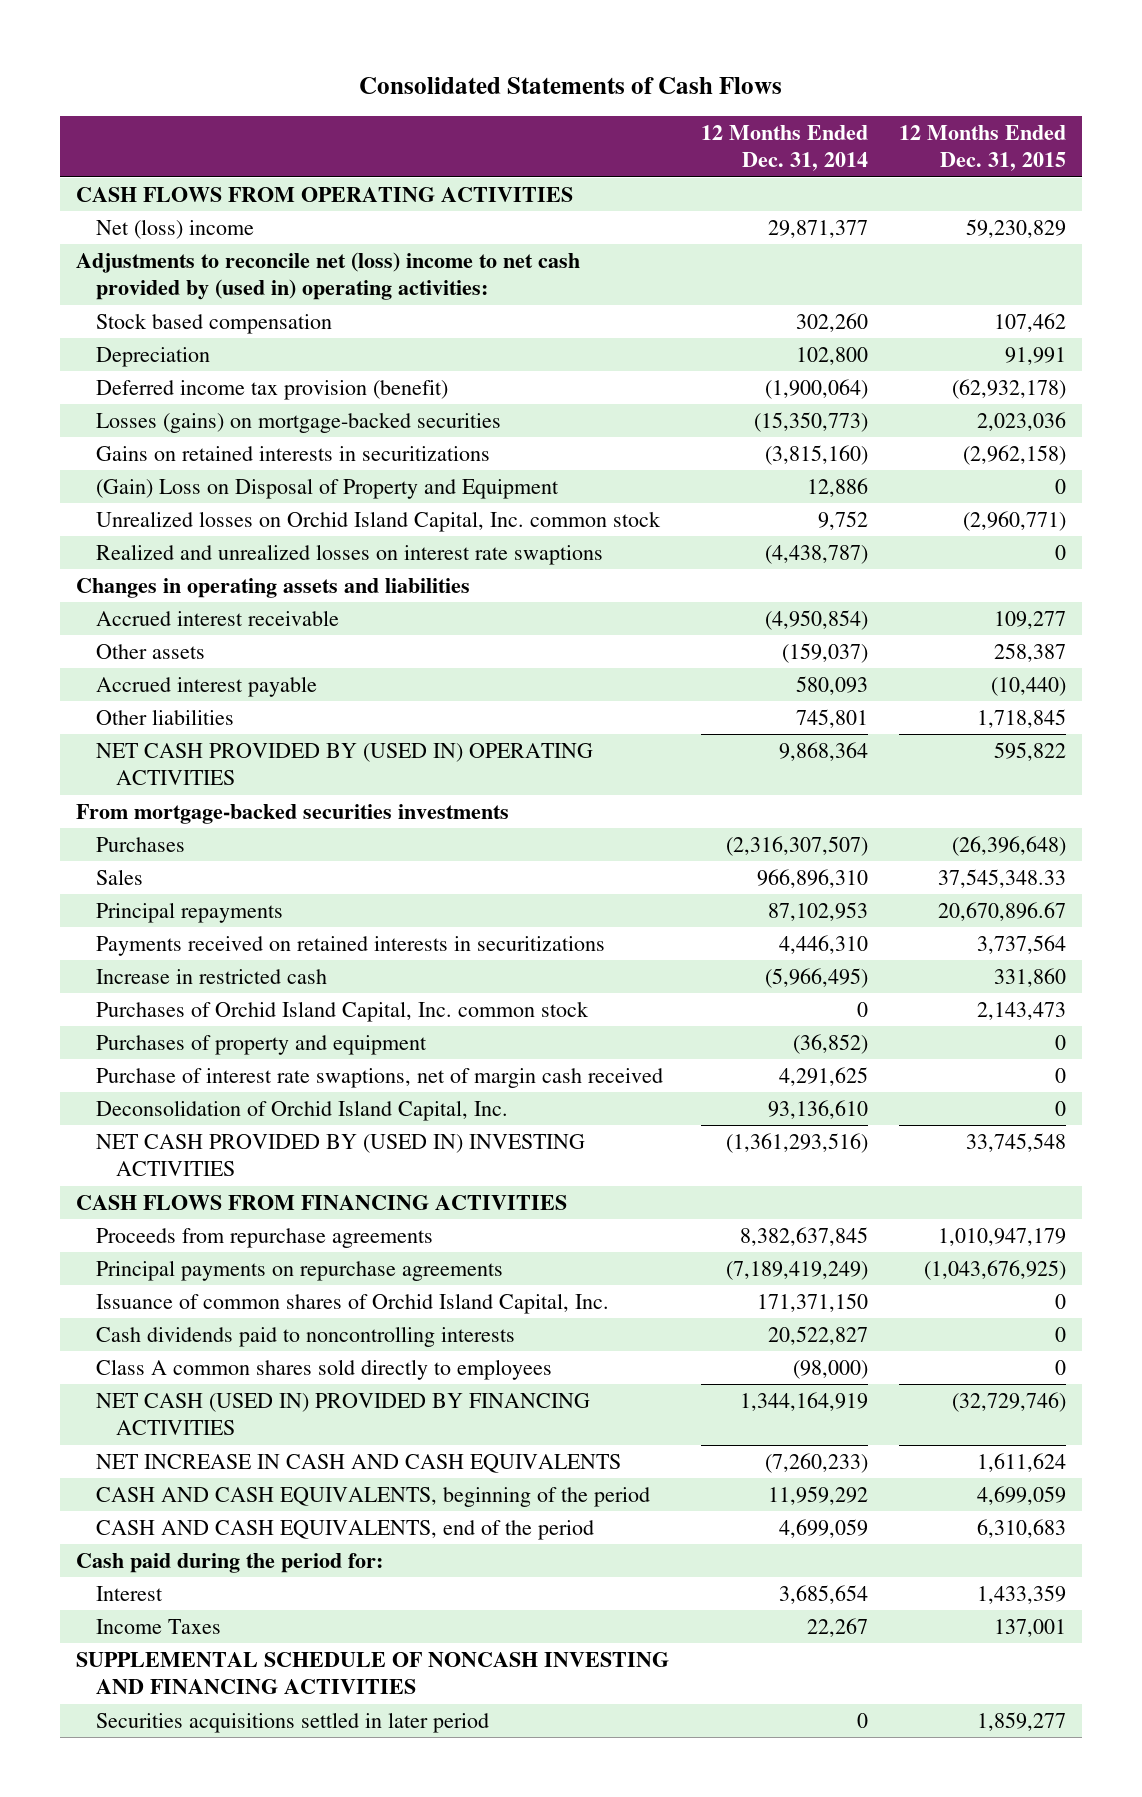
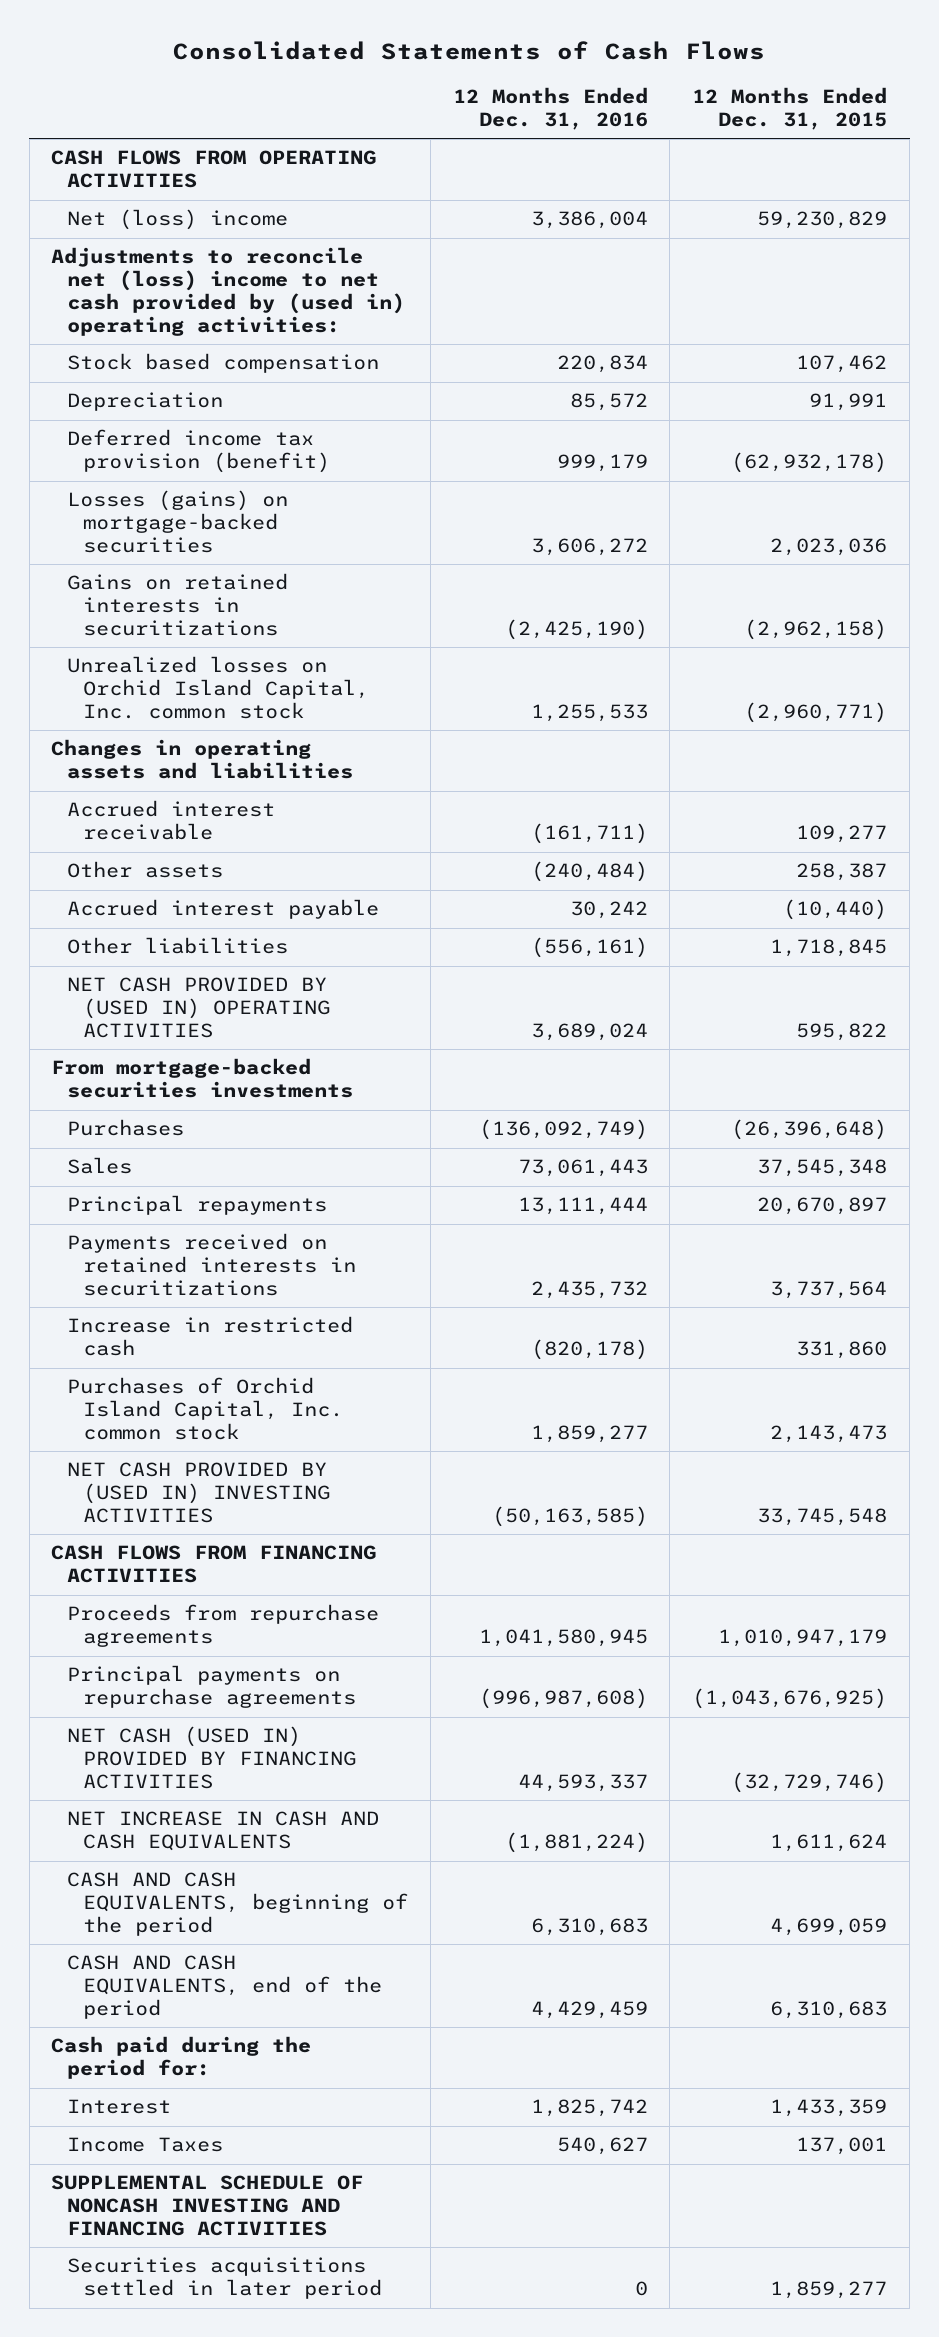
- | 12 Months Ended Dec. 31, 2014 | 12 Months Ended Dec. 31, 2015
+ | 12 Months Ended Dec. 31, 2016 | 12 Months Ended Dec. 31, 2015
- (Gain) Loss on Disposal of Property and Equipment | 12,886 | 0
- Realized and unrealized losses on interest rate swaptions | (4,438,787) | 0
- Sales | 966,896,310 | 37,545,348.33
- Principal repayments | 87,102,953 | 20,670,896.67
+ Sales | 73,061,443 | 37,545,348
+ Principal repayments | 13,111,444 | 20,670,897
- Purchases of property and equipment | (36,852) | 0
- Purchase of interest rate swaptions, net of margin cash received | 4,291,625 | 0
- Deconsolidation of Orchid Island Capital, Inc. | 93,136,610 | 0
- Issuance of common shares of Orchid Island Capital, Inc. | 171,371,150 | 0
- Cash dividends paid to noncontrolling interests | 20,522,827 | 0
- Class A common shares sold directly to employees | (98,000) | 0

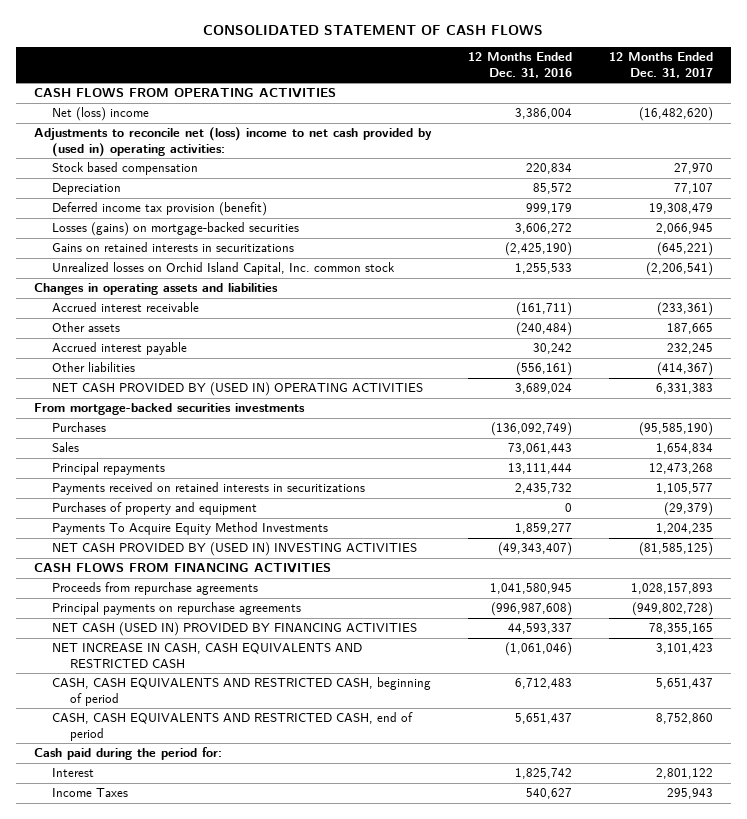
- Consolidated Statements of Cash Flows
+ CONSOLIDATED STATEMENT OF CASH FLOWS
- | 12 Months Ended Dec. 31, 2016 | 12 Months Ended Dec. 31, 2015
+ | 12 Months Ended Dec. 31, 2016 | 12 Months Ended Dec. 31, 2017
- Increase in restricted cash | (820,178) | 331,860
- Purchases of Orchid Island Capital, Inc. common stock | 1,859,277 | 2,143,473
- NET CASH PROVIDED BY (USED IN) INVESTING ACTIVITIES | (50,163,585) | 33,745,548
+ Purchases of property and equipment | 0 | (29,379)
+ Payments To Acquire Equity Method Investments | 1,859,277 | 1,204,235
+ NET CASH PROVIDED BY (USED IN) INVESTING ACTIVITIES | (49,343,407) | (81,585,125)
- NET INCREASE IN CASH AND CASH EQUIVALENTS | (1,881,224) | 1,611,624
- CASH AND CASH EQUIVALENTS, beginning of the period | 6,310,683 | 4,699,059
- CASH AND CASH EQUIVALENTS, end of the period | 4,429,459 | 6,310,683
+ NET INCREASE IN CASH, CASH EQUIVALENTS AND RESTRICTED CASH | (1,061,046) | 3,101,423
+ CASH, CASH EQUIVALENTS AND RESTRICTED CASH, beginning of period | 6,712,483 | 5,651,437
+ CASH, CASH EQUIVALENTS AND RESTRICTED CASH, end of period | 5,651,437 | 8,752,860
- SUPPLEMENTAL SCHEDULE OF NONCASH INVESTING AND FINANCING ACTIVITIES
- Securities acquisitions settled in later period | 0 | 1,859,277

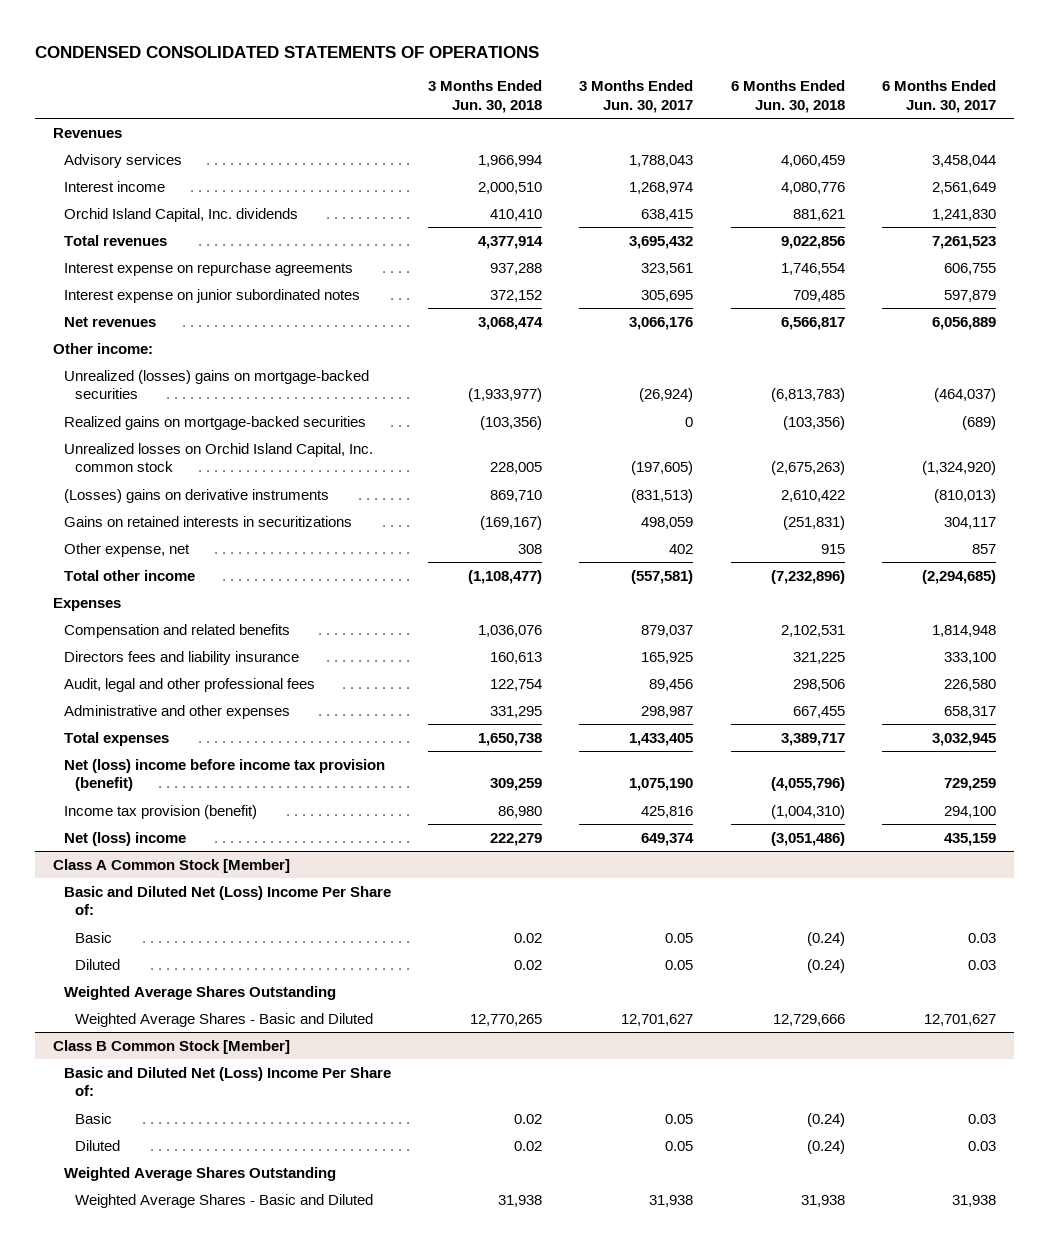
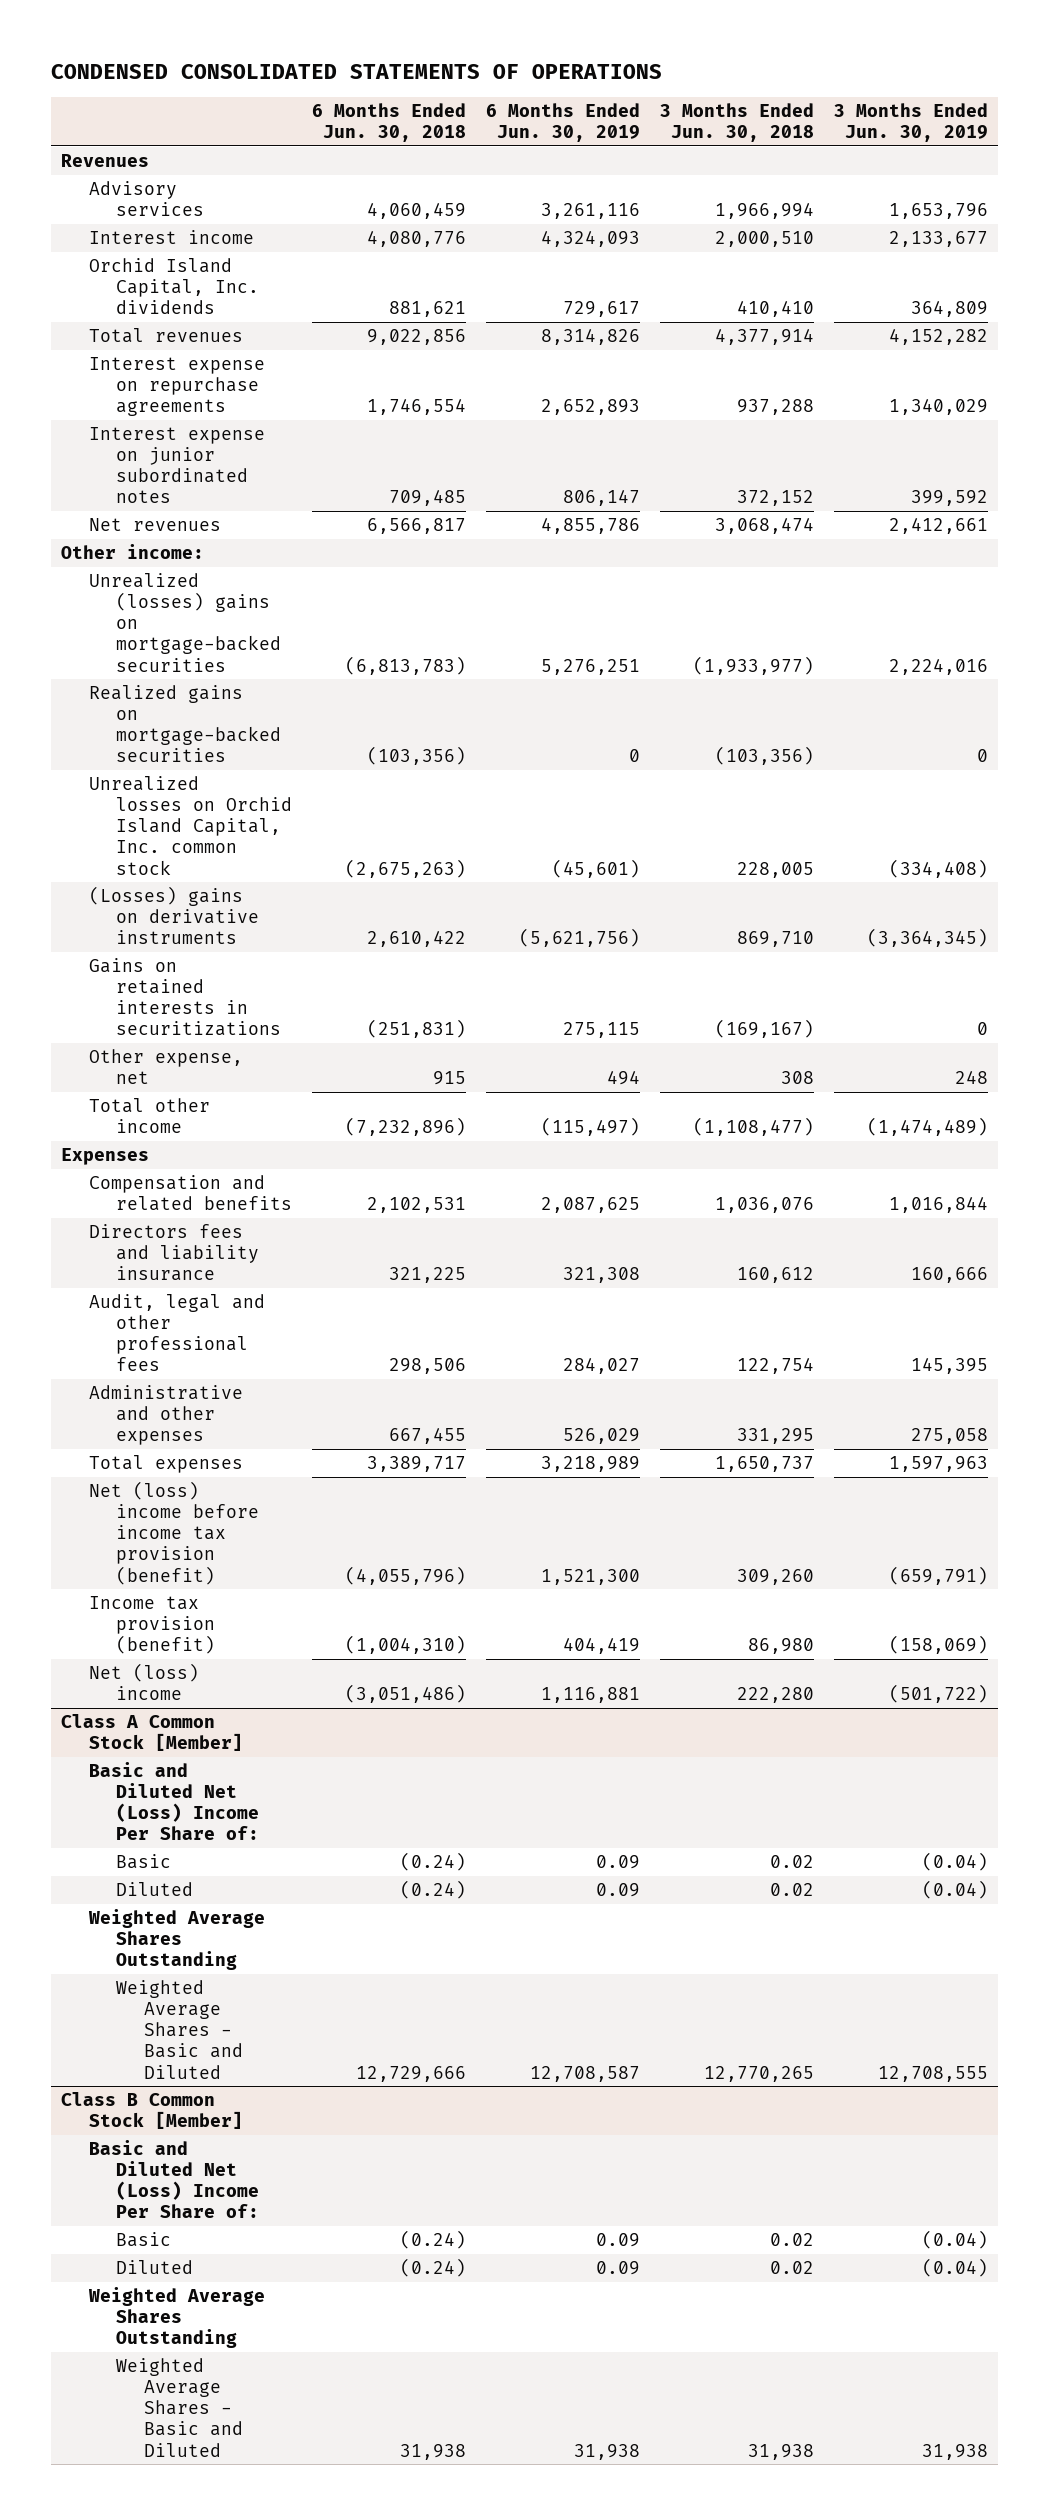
- | 3 Months Ended Jun. 30, 2018 | 3 Months Ended Jun. 30, 2017 | 6 Months Ended Jun. 30, 2018 | 6 Months Ended Jun. 30, 2017
+ | 6 Months Ended Jun. 30, 2018 | 6 Months Ended Jun. 30, 2019 | 3 Months Ended Jun. 30, 2018 | 3 Months Ended Jun. 30, 2019
- Directors fees and liability insurance | 160,613 | 165,925 | 321,225 | 333,100
+ Directors fees and liability insurance | 321,225 | 321,308 | 160,612 | 160,666
- Total expenses | 1,650,738 | 1,433,405 | 3,389,717 | 3,032,945
- Net (loss) income before income tax provision (benefit) | 309,259 | 1,075,190 | (4,055,796) | 729,259
+ Total expenses | 3,389,717 | 3,218,989 | 1,650,737 | 1,597,963
+ Net (loss) income before income tax provision (benefit) | (4,055,796) | 1,521,300 | 309,260 | (659,791)
- Net (loss) income | 222,279 | 649,374 | (3,051,486) | 435,159
+ Net (loss) income | (3,051,486) | 1,116,881 | 222,280 | (501,722)

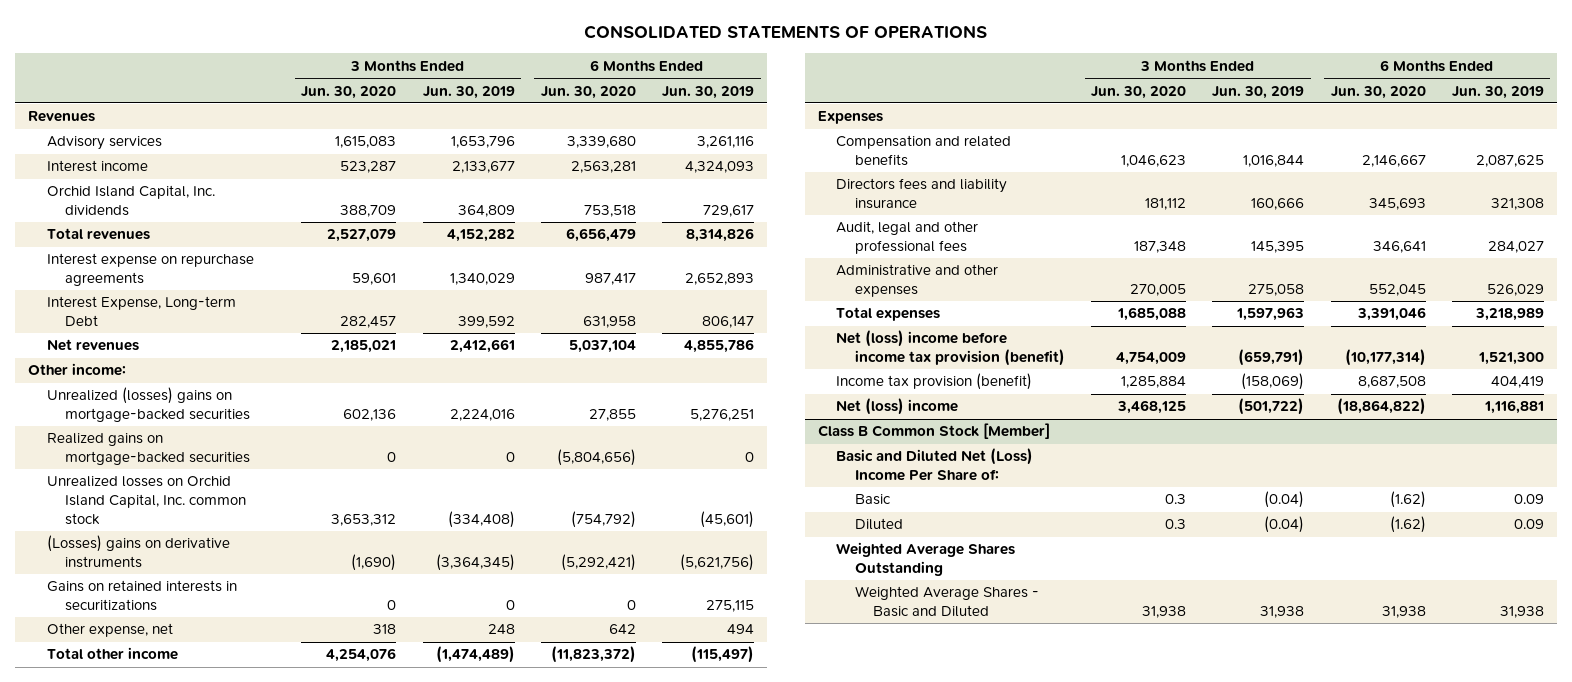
- CONDENSED CONSOLIDATED STATEMENTS OF OPERATIONS
+ CONSOLIDATED STATEMENTS OF OPERATIONS
- | 6 Months Ended Jun. 30, 2018 | 6 Months Ended Jun. 30, 2019 | 3 Months Ended Jun. 30, 2018 | 3 Months Ended Jun. 30, 2019
+ | 3 Months Ended Jun. 30, 2020 | 3 Months Ended Jun. 30, 2019 | 6 Months Ended Jun. 30, 2020 | 6 Months Ended Jun. 30, 2019
- Interest expense on junior subordinated notes | 709,485 | 806,147 | 372,152 | 399,592
+ Interest Expense, Long-term Debt | 282,457 | 399,592 | 631,958 | 806,147
- Class A Common Stock [Member]
- Basic and Diluted Net (Loss) Income Per Share of:
- Basic | (0.24) | 0.09 | 0.02 | (0.04)
- Diluted | (0.24) | 0.09 | 0.02 | (0.04)
- Weighted Average Shares Outstanding
- Weighted Average Shares - Basic and Diluted | 12,729,666 | 12,708,587 | 12,770,265 | 12,708,555

